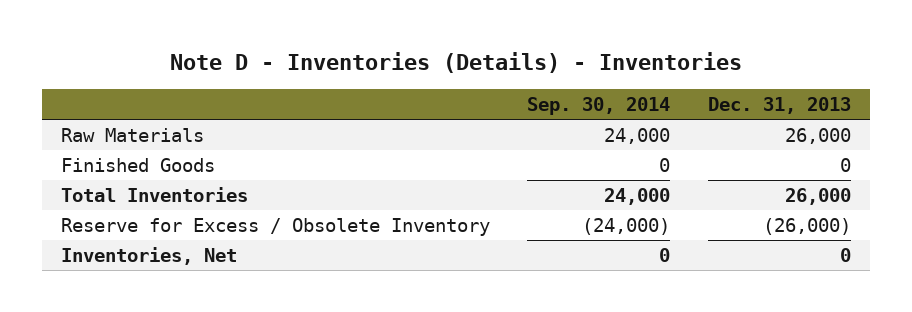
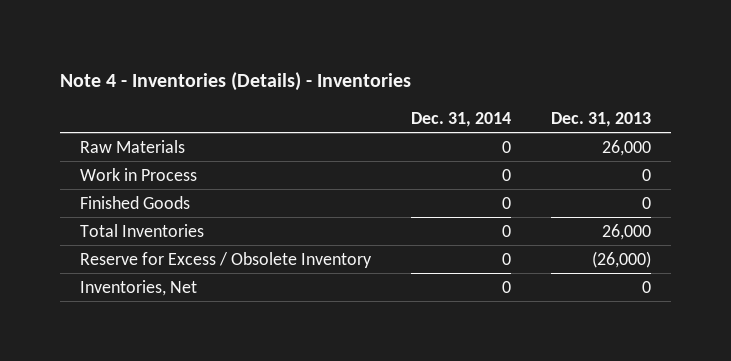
- Note D - Inventories (Details) - Inventories
+ Note 4 - Inventories (Details) - Inventories
- | Sep. 30, 2014 | Dec. 31, 2013
+ | Dec. 31, 2014 | Dec. 31, 2013
+ Work in Process | 0 | 0

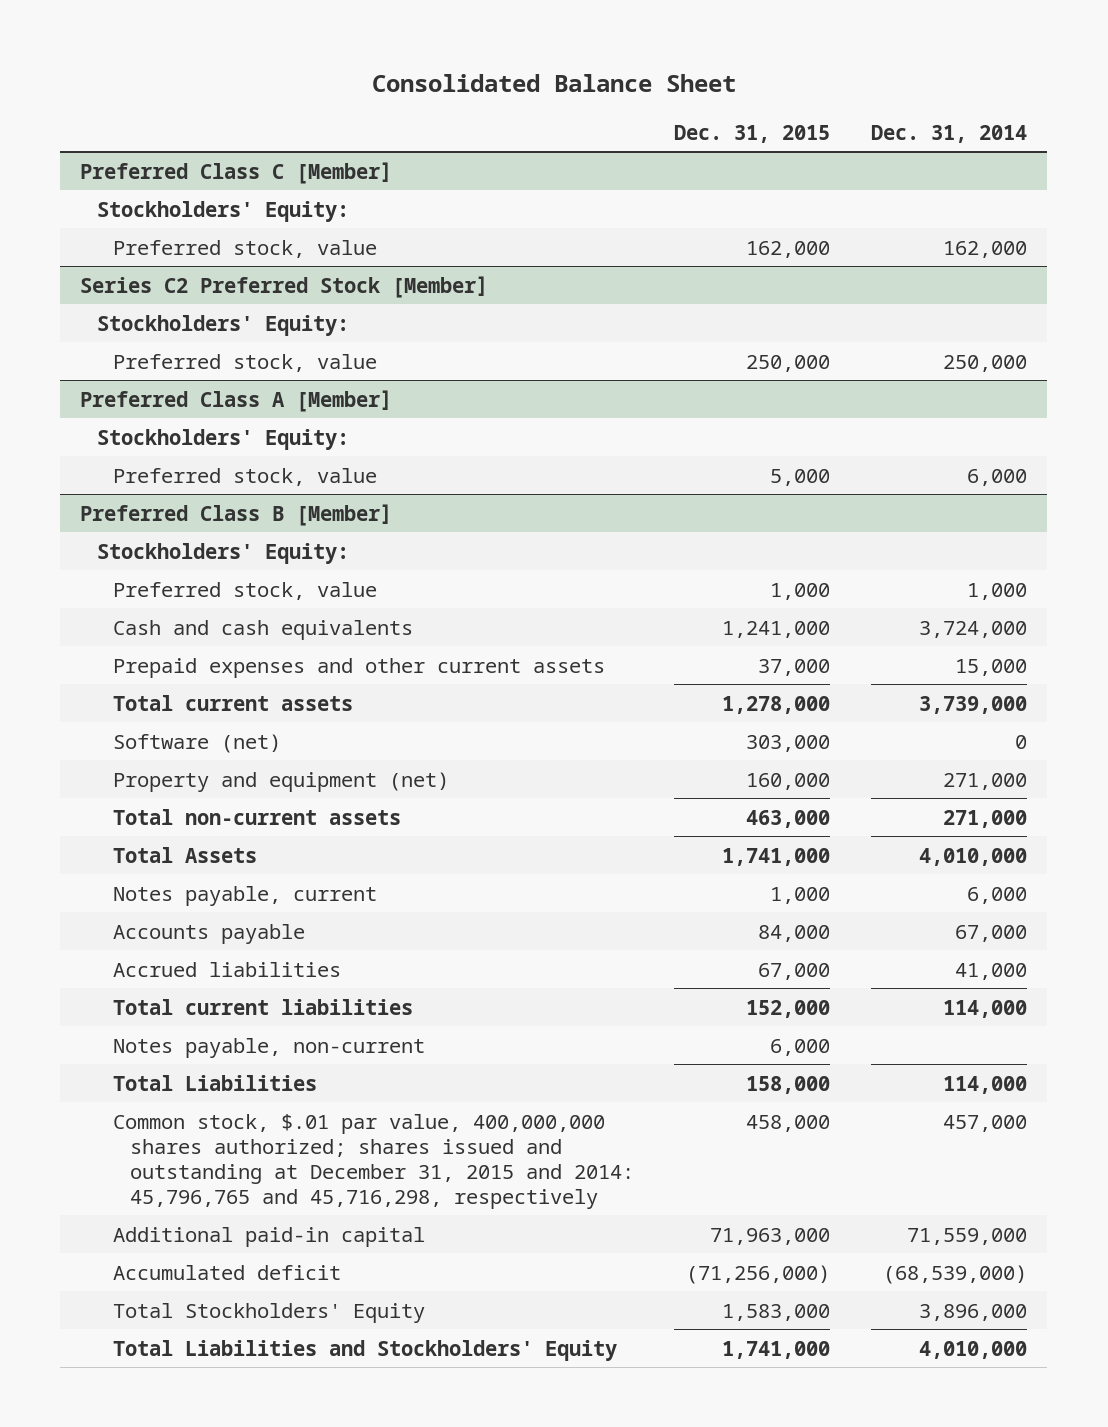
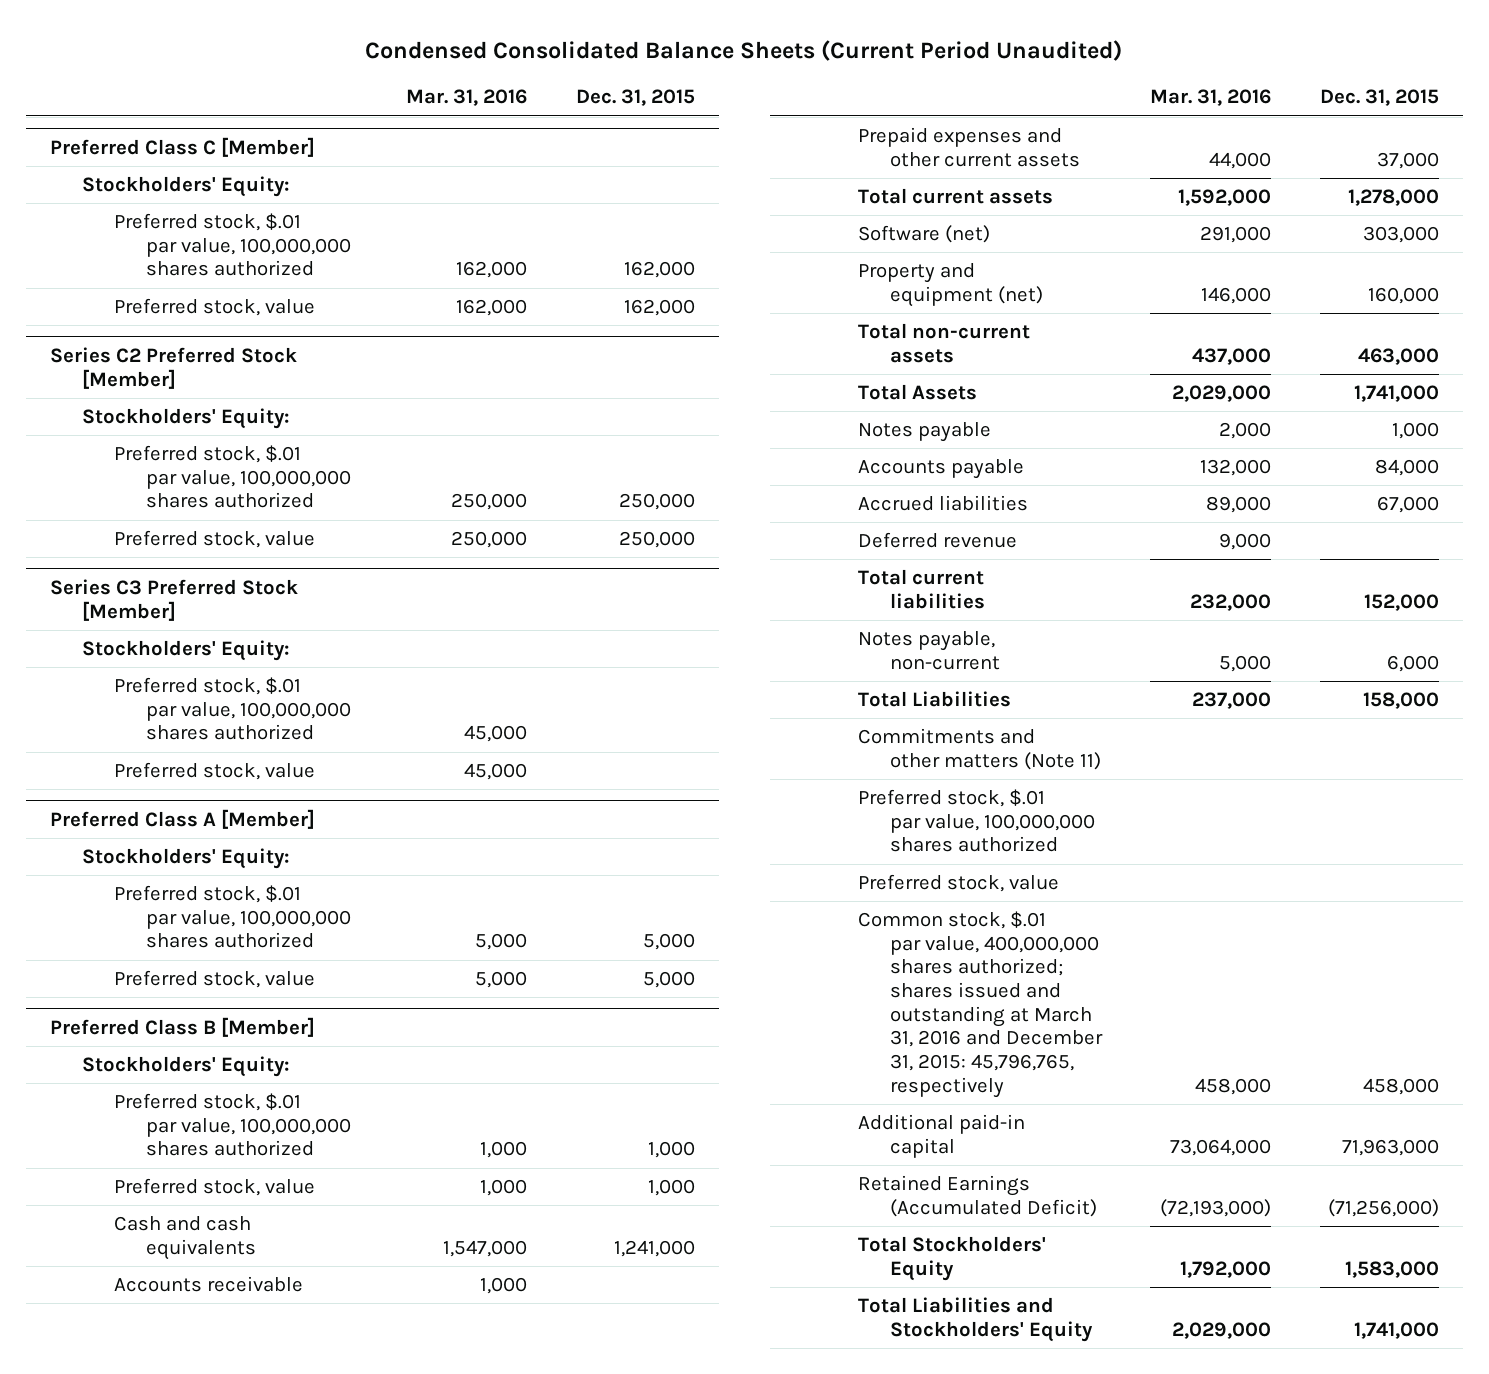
- Consolidated Balance Sheet
+ Condensed Consolidated Balance Sheets (Current Period Unaudited)
- | Dec. 31, 2015 | Dec. 31, 2014
+ | Mar. 31, 2016 | Dec. 31, 2015
@ Preferred Class C [Member]
+ Preferred stock, $.01 par value, 100,000,000 shares authorized | 162,000 | 162,000
@ Series C2 Preferred Stock [Member]
+ Preferred stock, $.01 par value, 100,000,000 shares authorized | 250,000 | 250,000
+ Series C3 Preferred Stock [Member]
+ Stockholders' Equity:
+ Preferred stock, $.01 par value, 100,000,000 shares authorized | 45,000 |
+ Preferred stock, value | 45,000 |
@ Preferred Class A [Member]
+ Preferred stock, $.01 par value, 100,000,000 shares authorized | 5,000 | 5,000
@ Preferred Class B [Member]
+ Preferred stock, $.01 par value, 100,000,000 shares authorized | 1,000 | 1,000
+ Accounts receivable | 1,000 |
- Notes payable, current | 1,000 | 6,000
+ Notes payable | 2,000 | 1,000
+ Deferred revenue | 9,000 |
- Common stock, $.01 par value, 400,000,000 shares authorized; shares issued and outstanding at December 31, 2015 and 2014: 45,796,765 and 45,716,298, respectively | 458,000 | 457,000
+ Commitments and other matters (Note 11)
+ Preferred stock, $.01 par value, 100,000,000 shares authorized
+ Preferred stock, value
+ Common stock, $.01 par value, 400,000,000 shares authorized; shares issued and outstanding at March 31, 2016 and December 31, 2015: 45,796,765, respectively | 458,000 | 458,000
- Accumulated deficit | (71,256,000) | (68,539,000)
+ Retained Earnings (Accumulated Deficit) | (72,193,000) | (71,256,000)

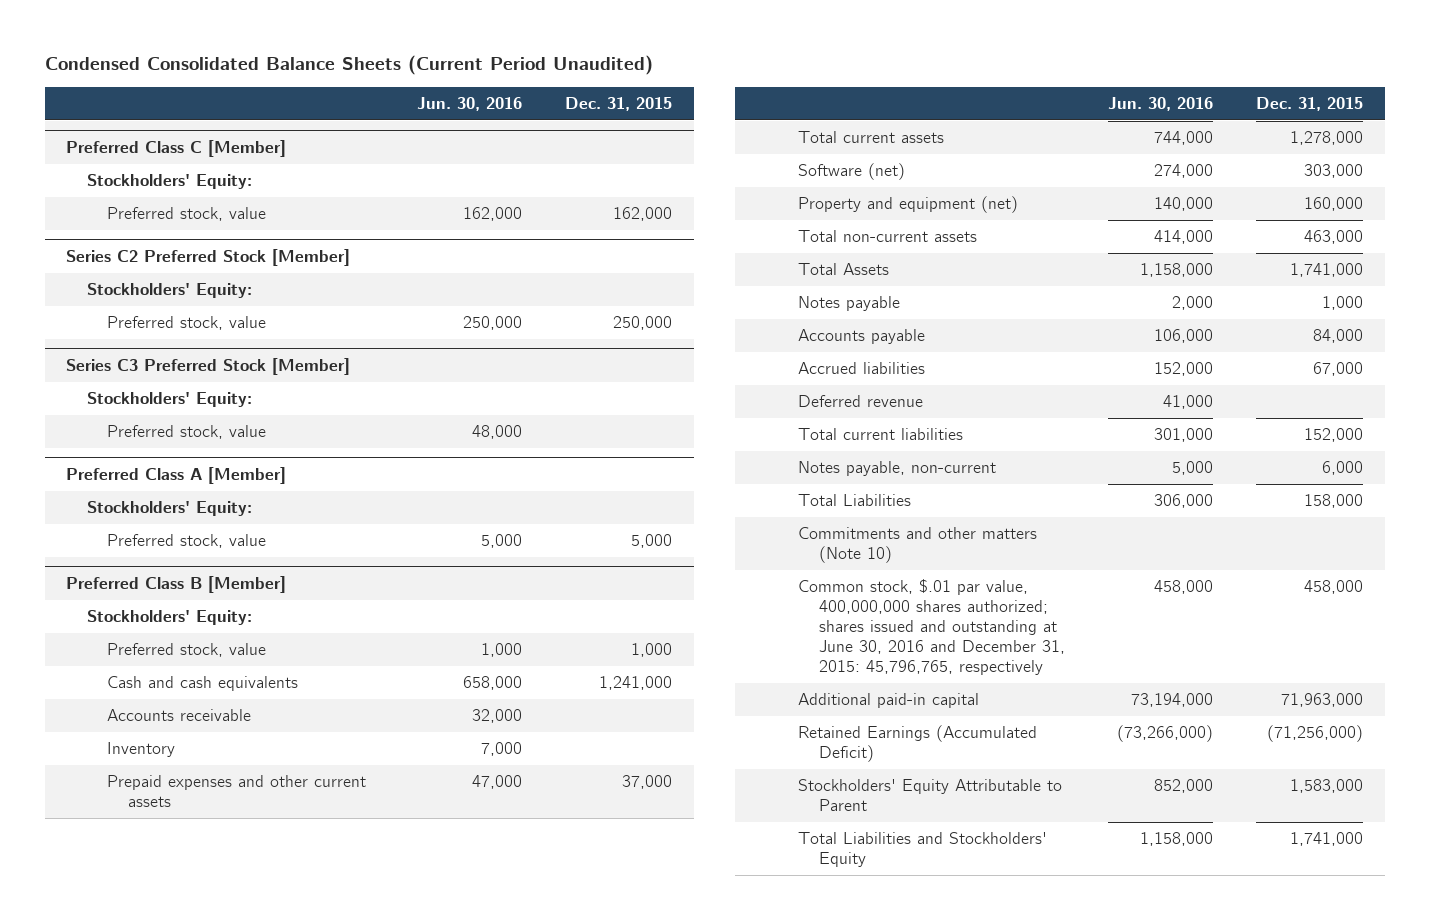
- | Mar. 31, 2016 | Dec. 31, 2015
+ | Jun. 30, 2016 | Dec. 31, 2015
@ Preferred Class C [Member]
- Preferred stock, $.01 par value, 100,000,000 shares authorized | 162,000 | 162,000
@ Series C2 Preferred Stock [Member]
- Preferred stock, $.01 par value, 100,000,000 shares authorized | 250,000 | 250,000
@ Series C3 Preferred Stock [Member]
- Preferred stock, $.01 par value, 100,000,000 shares authorized | 45,000 |
@ Preferred Class A [Member]
- Preferred stock, $.01 par value, 100,000,000 shares authorized | 5,000 | 5,000
@ Preferred Class B [Member]
- Preferred stock, $.01 par value, 100,000,000 shares authorized | 1,000 | 1,000
+ Inventory | 7,000 |
- Commitments and other matters (Note 11)
- Preferred stock, $.01 par value, 100,000,000 shares authorized
- Preferred stock, value
- Common stock, $.01 par value, 400,000,000 shares authorized; shares issued and outstanding at March 31, 2016 and December 31, 2015: 45,796,765, respectively | 458,000 | 458,000
+ Commitments and other matters (Note 10)
+ Common stock, $.01 par value, 400,000,000 shares authorized; shares issued and outstanding at June 30, 2016 and December 31, 2015: 45,796,765, respectively | 458,000 | 458,000
- Total Stockholders' Equity | 1,792,000 | 1,583,000
+ Stockholders' Equity Attributable to Parent | 852,000 | 1,583,000

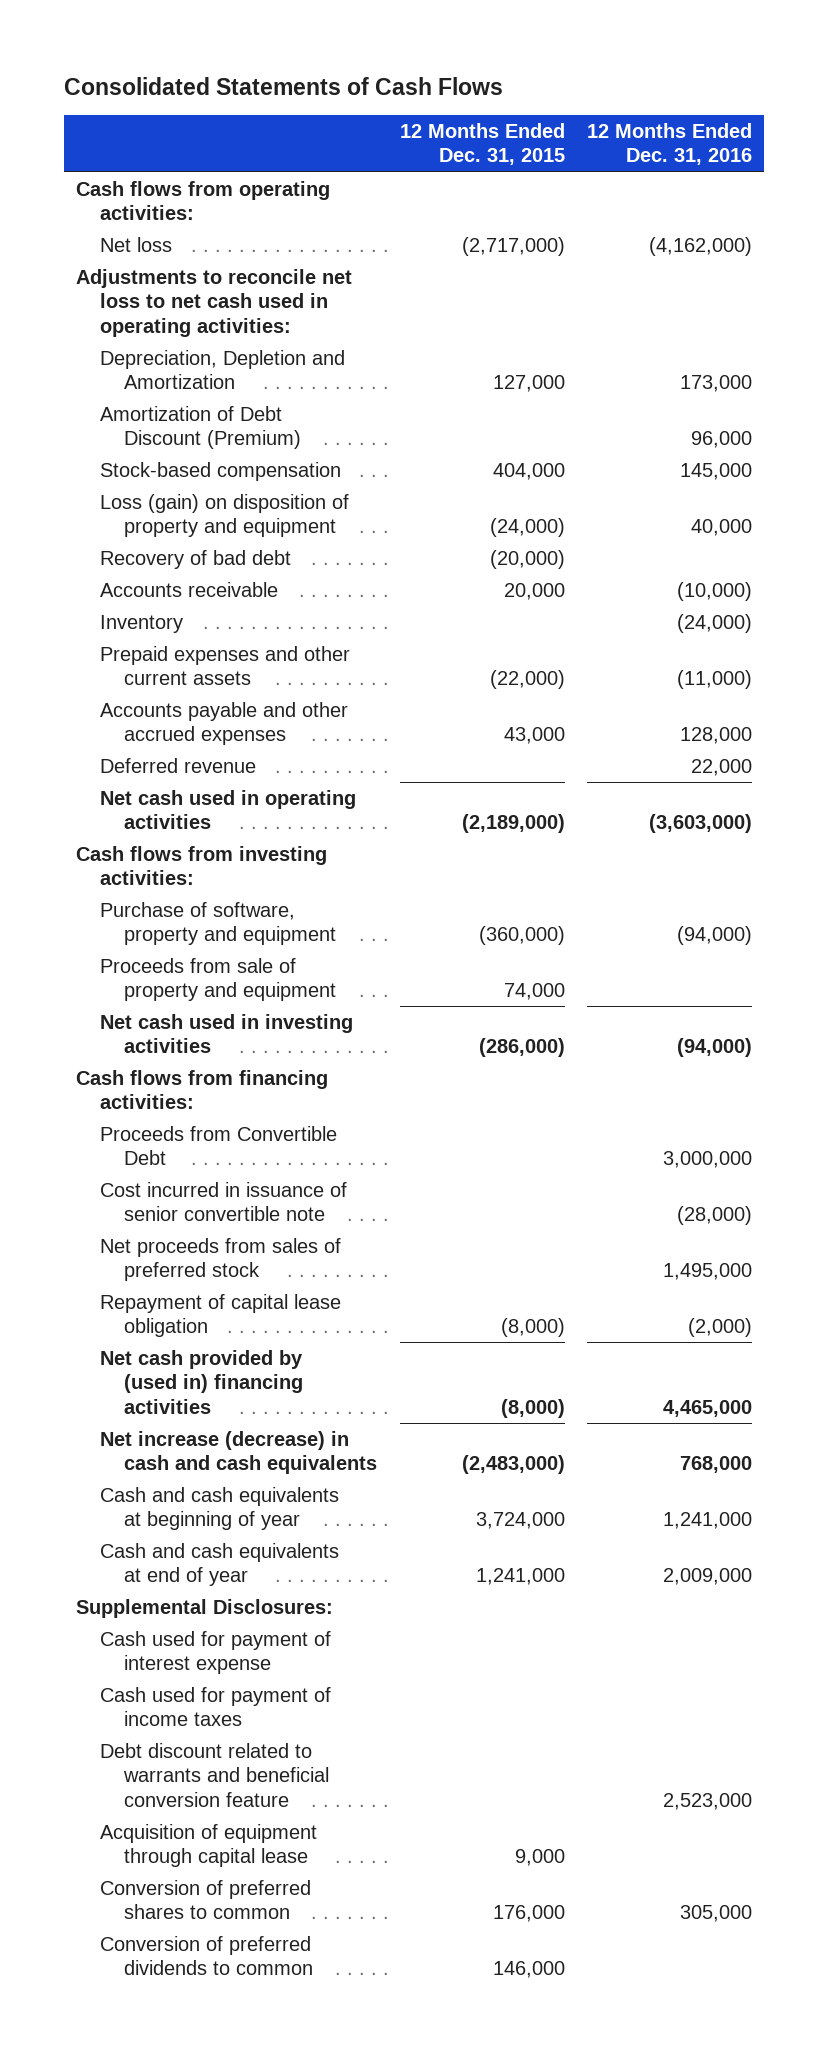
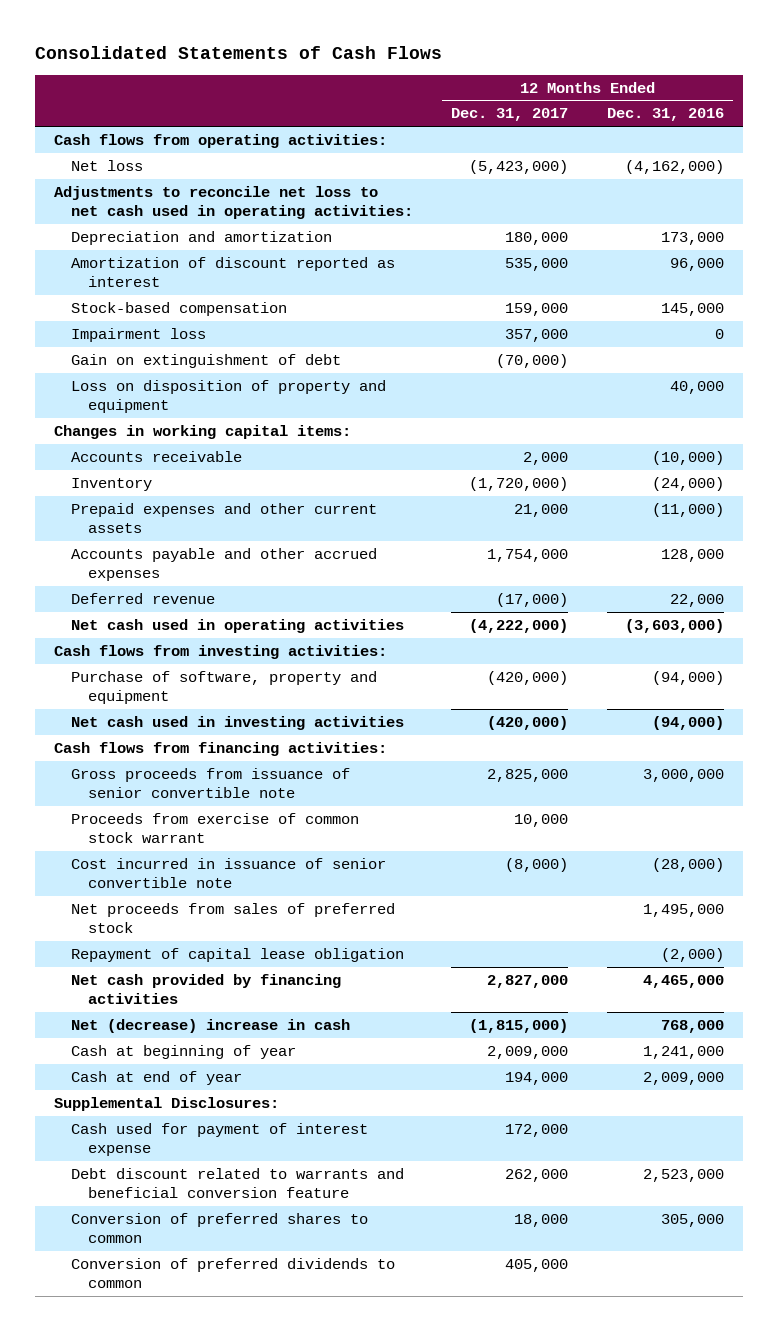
- | 12 Months Ended Dec. 31, 2015 | 12 Months Ended Dec. 31, 2016
+ | 12 Months Ended Dec. 31, 2017 | 12 Months Ended Dec. 31, 2016
- Depreciation, Depletion and Amortization | 127,000 | 173,000
- Amortization of Debt Discount (Premium) | | 96,000
+ Depreciation and amortization | 180,000 | 173,000
+ Amortization of discount reported as interest | 535,000 | 96,000
- Loss (gain) on disposition of property and equipment | (24,000) | 40,000
- Recovery of bad debt | (20,000) |
+ Impairment loss | 357,000 | 0
+ Gain on extinguishment of debt | (70,000) |
+ Loss on disposition of property and equipment | | 40,000
+ Changes in working capital items:
- Proceeds from sale of property and equipment | 74,000 |
- Proceeds from Convertible Debt | | 3,000,000
+ Gross proceeds from issuance of senior convertible note | 2,825,000 | 3,000,000
+ Proceeds from exercise of common stock warrant | 10,000 |
- Net cash provided by (used in) financing activities | (8,000) | 4,465,000
- Net increase (decrease) in cash and cash equivalents | (2,483,000) | 768,000
- Cash and cash equivalents at beginning of year | 3,724,000 | 1,241,000
- Cash and cash equivalents at end of year | 1,241,000 | 2,009,000
+ Net cash provided by financing activities | 2,827,000 | 4,465,000
+ Net (decrease) increase in cash | (1,815,000) | 768,000
+ Cash at beginning of year | 2,009,000 | 1,241,000
+ Cash at end of year | 194,000 | 2,009,000
- Cash used for payment of income taxes
- Acquisition of equipment through capital lease | 9,000 |

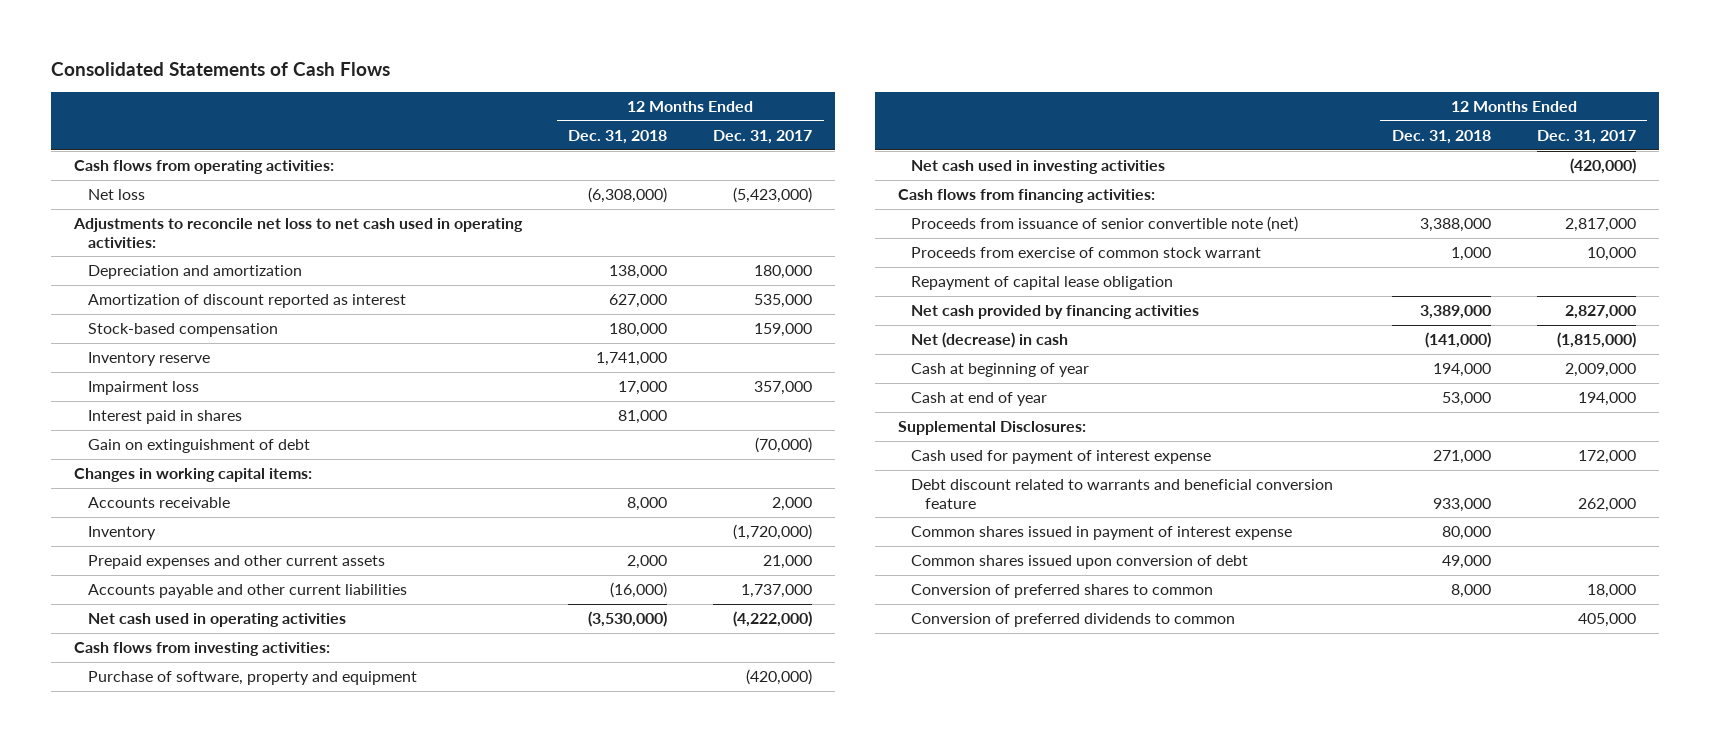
- | 12 Months Ended Dec. 31, 2017 | 12 Months Ended Dec. 31, 2016
+ | 12 Months Ended Dec. 31, 2018 | 12 Months Ended Dec. 31, 2017
+ Inventory reserve | 1,741,000 |
+ Interest paid in shares | 81,000 |
- Loss on disposition of property and equipment | | 40,000
- Accounts payable and other accrued expenses | 1,754,000 | 128,000
- Deferred revenue | (17,000) | 22,000
+ Accounts payable and other current liabilities | (16,000) | 1,737,000
- Gross proceeds from issuance of senior convertible note | 2,825,000 | 3,000,000
+ Proceeds from issuance of senior convertible note (net) | 3,388,000 | 2,817,000
- Cost incurred in issuance of senior convertible note | (8,000) | (28,000)
- Net proceeds from sales of preferred stock | | 1,495,000
- Net (decrease) increase in cash | (1,815,000) | 768,000
+ Net (decrease) in cash | (141,000) | (1,815,000)
+ Common shares issued in payment of interest expense | 80,000 |
+ Common shares issued upon conversion of debt | 49,000 |

